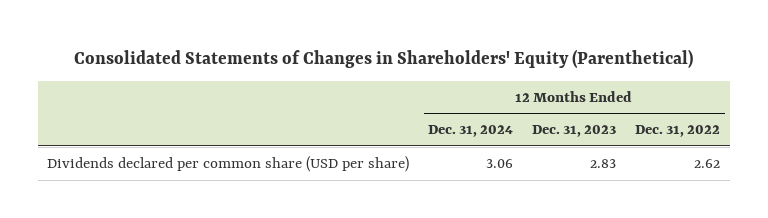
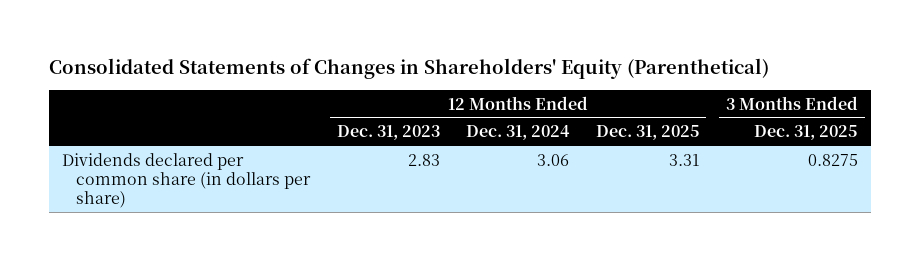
- | 12 Months Ended Dec. 31, 2024 | 12 Months Ended Dec. 31, 2023 | 12 Months Ended Dec. 31, 2022
+ | 12 Months Ended Dec. 31, 2023 | 12 Months Ended Dec. 31, 2024 | 12 Months Ended Dec. 31, 2025 | 3 Months Ended Dec. 31, 2025
- Dividends declared per common share (USD per share) | 3.06 | 2.83 | 2.62
+ Dividends declared per common share (in dollars per share) | 2.83 | 3.06 | 3.31 | 0.8275

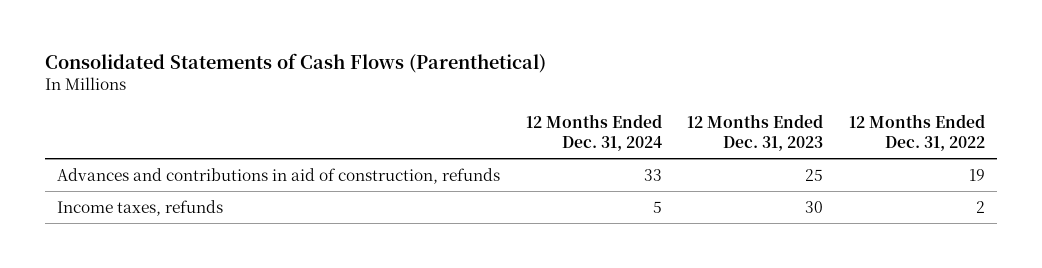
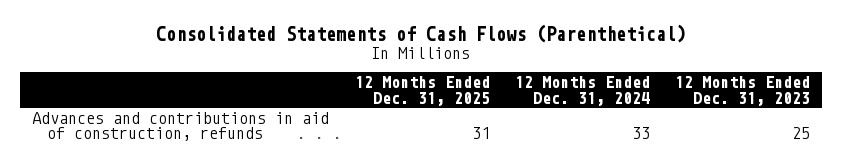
- | 12 Months Ended Dec. 31, 2024 | 12 Months Ended Dec. 31, 2023 | 12 Months Ended Dec. 31, 2022
+ | 12 Months Ended Dec. 31, 2025 | 12 Months Ended Dec. 31, 2024 | 12 Months Ended Dec. 31, 2023
- Income taxes, refunds | 5 | 30 | 2

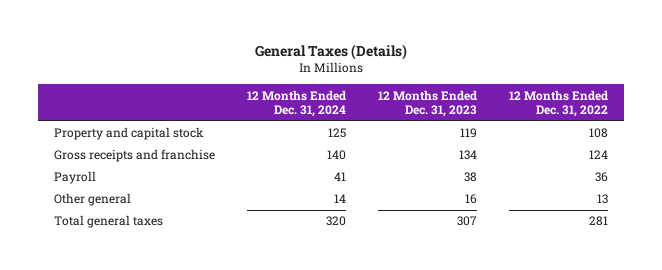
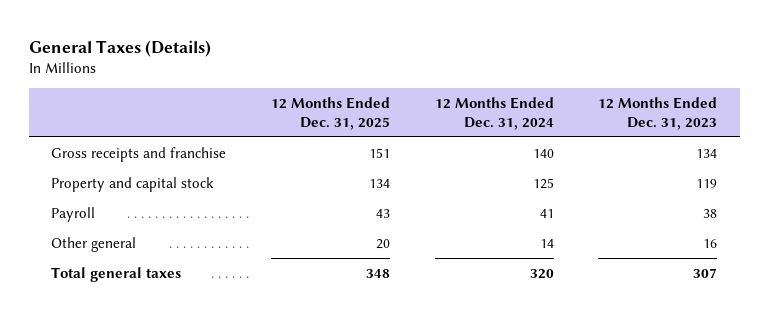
- | 12 Months Ended Dec. 31, 2024 | 12 Months Ended Dec. 31, 2023 | 12 Months Ended Dec. 31, 2022
+ | 12 Months Ended Dec. 31, 2025 | 12 Months Ended Dec. 31, 2024 | 12 Months Ended Dec. 31, 2023
moved down: Property and capital stock | 134 | 125 | 119

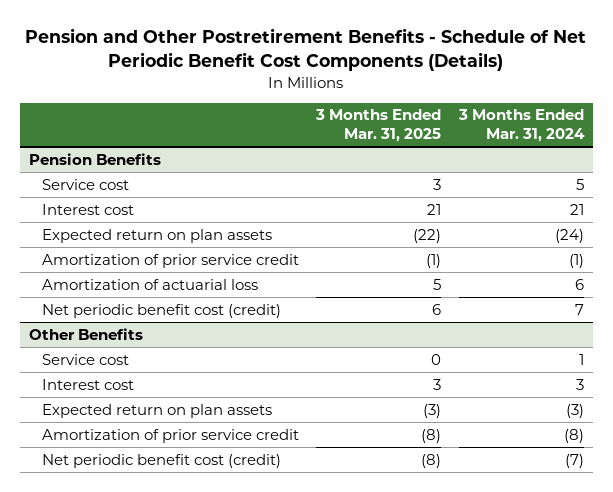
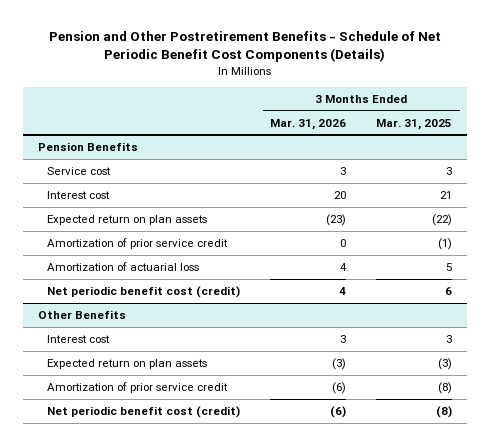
- | 3 Months Ended Mar. 31, 2025 | 3 Months Ended Mar. 31, 2024
+ | 3 Months Ended Mar. 31, 2026 | 3 Months Ended Mar. 31, 2025
@ Other Benefits
- Service cost | 0 | 1

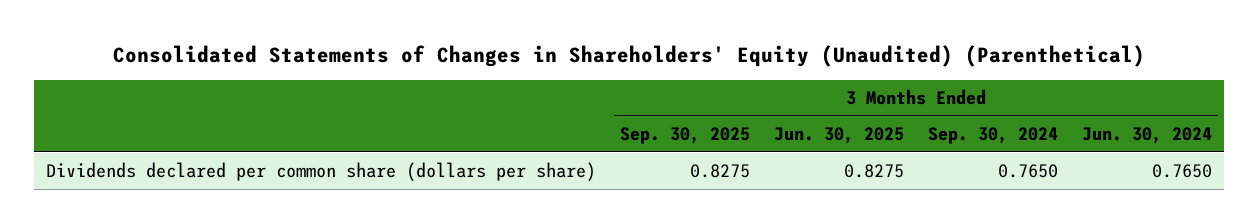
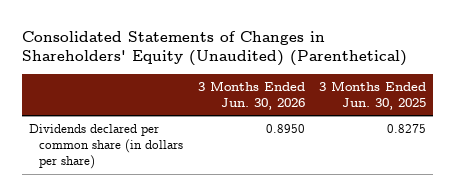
- | 3 Months Ended Sep. 30, 2025 | 3 Months Ended Jun. 30, 2025 | 3 Months Ended Sep. 30, 2024 | 3 Months Ended Jun. 30, 2024
+ | 3 Months Ended Jun. 30, 2026 | 3 Months Ended Jun. 30, 2025
- Dividends declared per common share (dollars per share) | 0.8275 | 0.8275 | 0.7650 | 0.7650
+ Dividends declared per common share (in dollars per share) | 0.8950 | 0.8275

